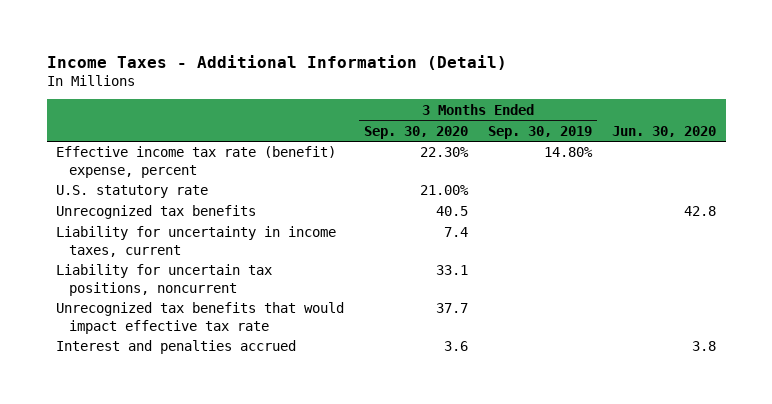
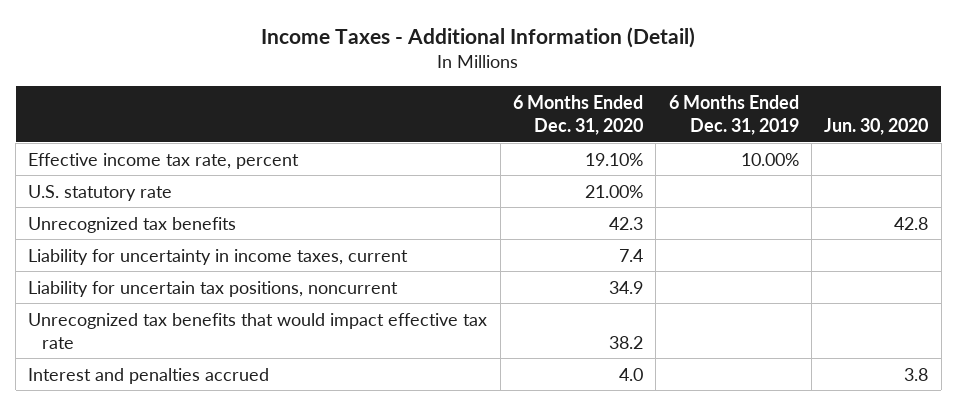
- | 3 Months Ended Sep. 30, 2020 | 3 Months Ended Sep. 30, 2019 | Jun. 30, 2020
+ | 6 Months Ended Dec. 31, 2020 | 6 Months Ended Dec. 31, 2019 | Jun. 30, 2020
- Effective income tax rate (benefit) expense, percent | 22.30% | 14.80% |
+ Effective income tax rate, percent | 19.10% | 10.00% |

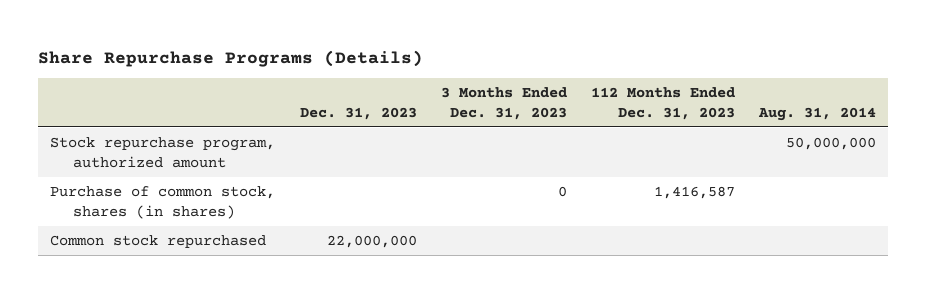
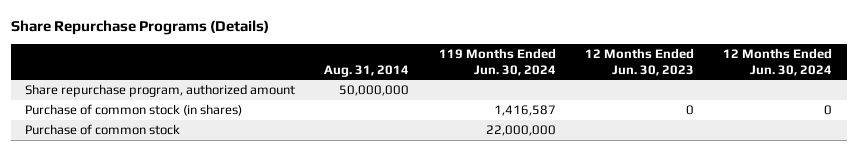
- | Dec. 31, 2023 | 3 Months Ended Dec. 31, 2023 | 112 Months Ended Dec. 31, 2023 | Aug. 31, 2014
+ | Aug. 31, 2014 | 119 Months Ended Jun. 30, 2024 | 12 Months Ended Jun. 30, 2023 | 12 Months Ended Jun. 30, 2024
- Stock repurchase program, authorized amount | | | | 50,000,000
- Purchase of common stock, shares (in shares) | | 0 | 1,416,587 |
- Common stock repurchased | 22,000,000 | | |
+ Share repurchase program, authorized amount | 50,000,000 | | |
+ Purchase of common stock (in shares) | | 1,416,587 | 0 | 0
+ Purchase of common stock | | 22,000,000 | |

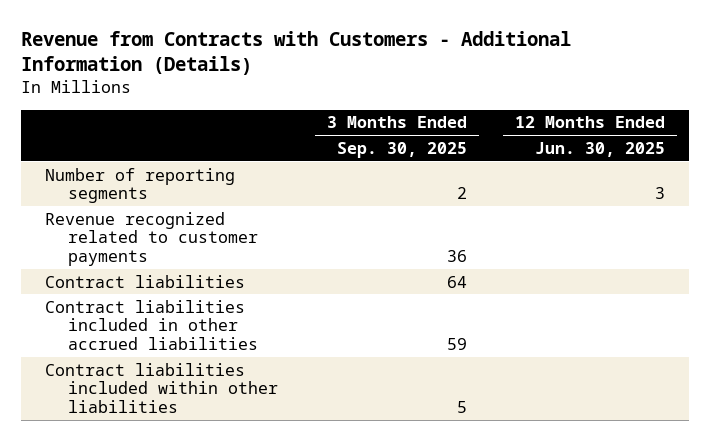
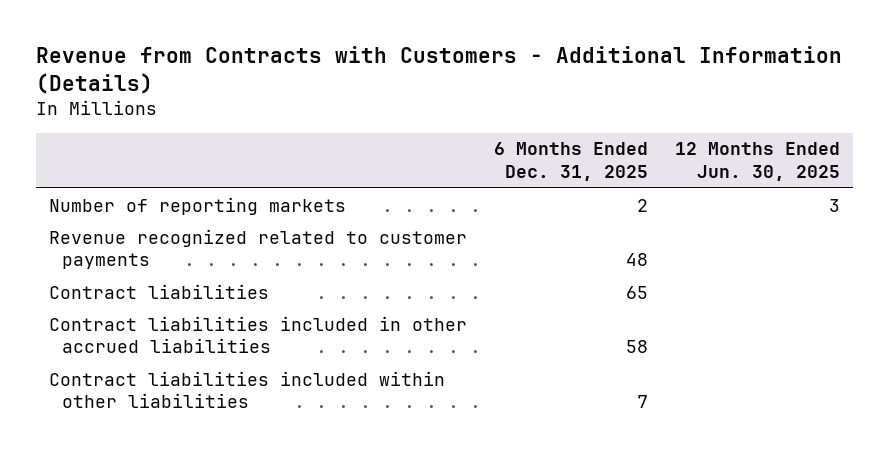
- | 3 Months Ended Sep. 30, 2025 | 12 Months Ended Jun. 30, 2025
+ | 6 Months Ended Dec. 31, 2025 | 12 Months Ended Jun. 30, 2025
- Number of reporting segments | 2 | 3
+ Number of reporting markets | 2 | 3

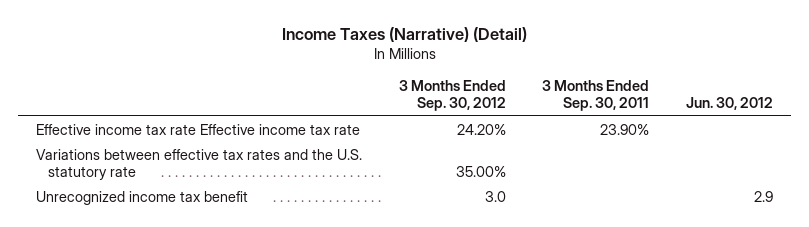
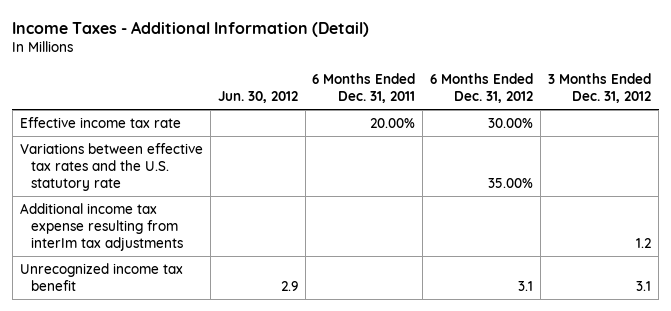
- Income Taxes (Narrative) (Detail)
+ Income Taxes - Additional Information (Detail)
- | 3 Months Ended Sep. 30, 2012 | 3 Months Ended Sep. 30, 2011 | Jun. 30, 2012
+ | Jun. 30, 2012 | 6 Months Ended Dec. 31, 2011 | 6 Months Ended Dec. 31, 2012 | 3 Months Ended Dec. 31, 2012
- Effective income tax rate Effective income tax rate | 24.20% | 23.90% |
+ Effective income tax rate | | 20.00% | 30.00% |
+ Additional income tax expense resulting from interIm tax adjustments | | | | 1.2

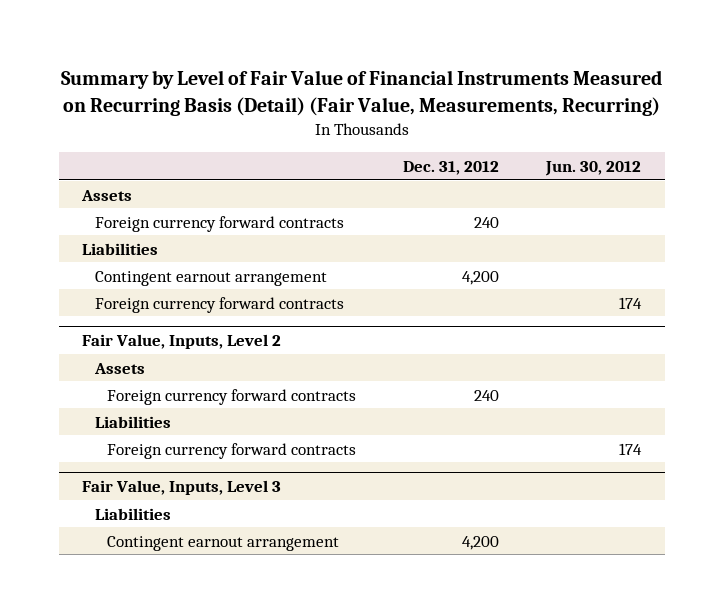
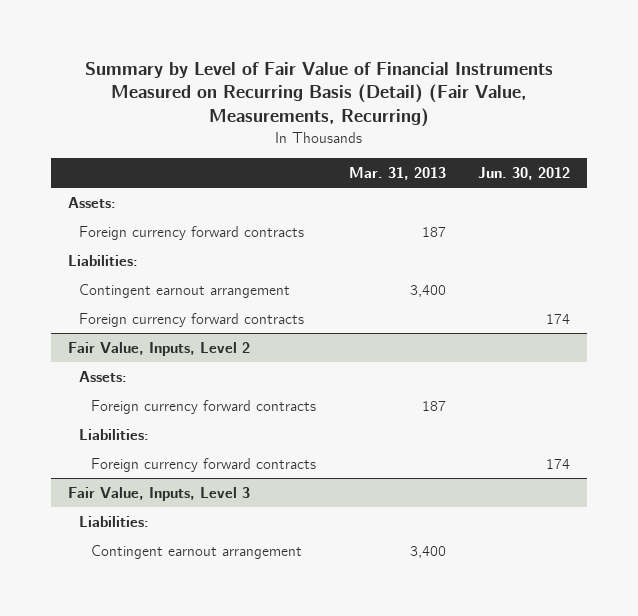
- | Dec. 31, 2012 | Jun. 30, 2012
+ | Mar. 31, 2013 | Jun. 30, 2012
- Assets
+ Assets:
- Liabilities
+ Liabilities:
@ Fair Value, Inputs, Level 2
- Assets
+ Assets:
- Liabilities
+ Liabilities:
@ Fair Value, Inputs, Level 3
- Liabilities
+ Liabilities:

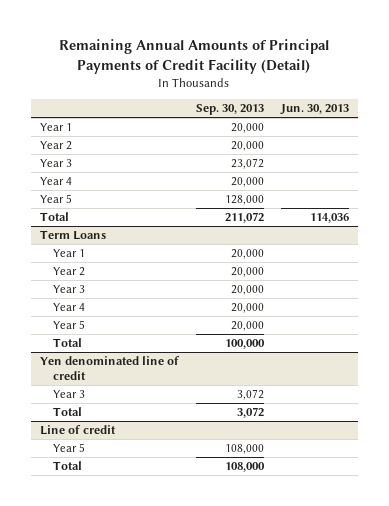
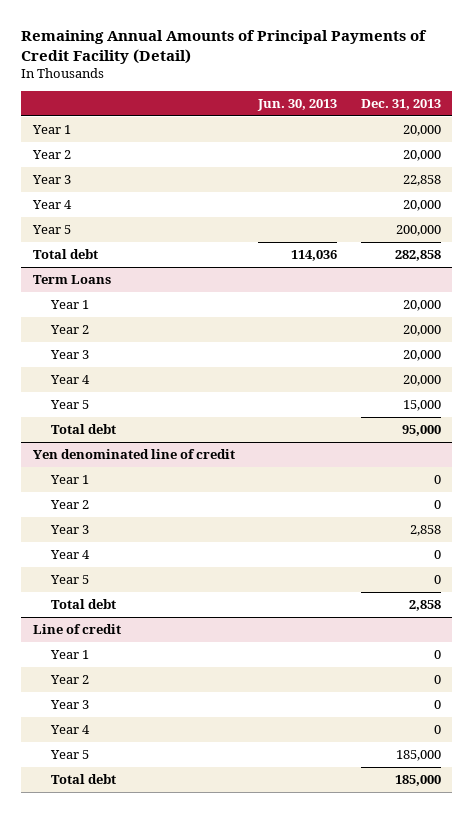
- | Sep. 30, 2013 | Jun. 30, 2013
+ | Jun. 30, 2013 | Dec. 31, 2013
- Total | 211,072 | 114,036
+ Total debt | 114,036 | 282,858
@ Term Loans
- Total | 100,000 |
+ Total debt | | 95,000
@ Yen denominated line of credit
+ Year 1 | | 0
+ Year 2 | | 0
- Total | 3,072 |
+ Year 4 | | 0
+ Year 5 | | 0
+ Total debt | | 2,858
@ Line of credit
+ Year 1 | | 0
+ Year 2 | | 0
+ Year 3 | | 0
+ Year 4 | | 0
- Total | 108,000 |
+ Total debt | | 185,000

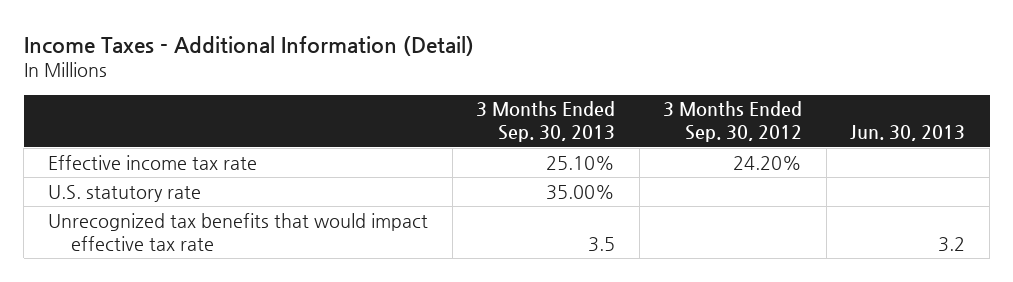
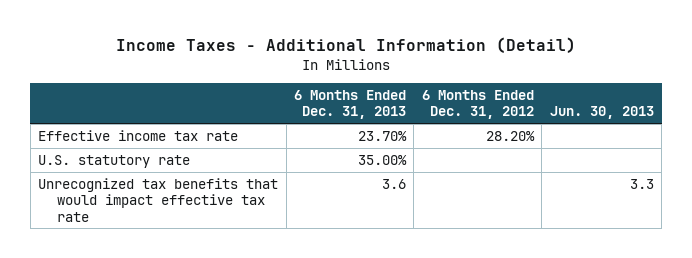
- | 3 Months Ended Sep. 30, 2013 | 3 Months Ended Sep. 30, 2012 | Jun. 30, 2013
+ | 6 Months Ended Dec. 31, 2013 | 6 Months Ended Dec. 31, 2012 | Jun. 30, 2013
- Unrecognized tax benefits that would impact effective tax rate | 3.5 | | 3.2
+ Unrecognized tax benefits that would impact effective tax rate | 3.6 | | 3.3

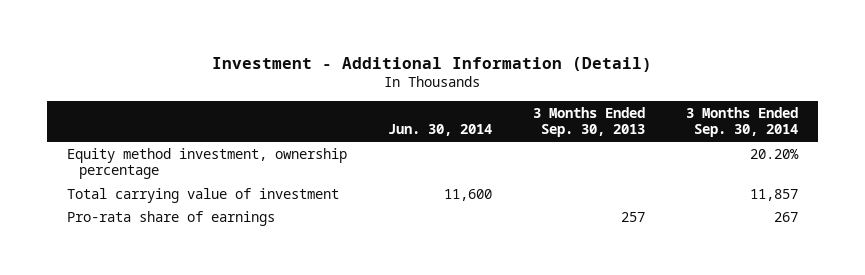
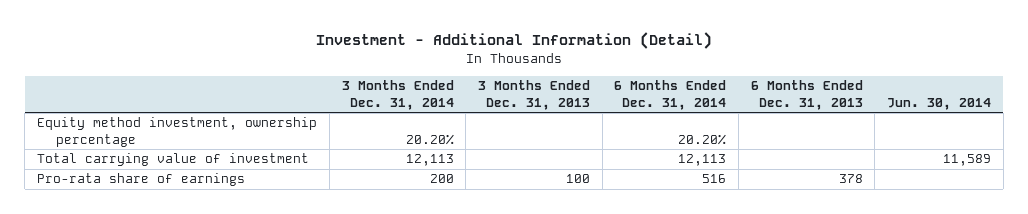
- | Jun. 30, 2014 | 3 Months Ended Sep. 30, 2013 | 3 Months Ended Sep. 30, 2014
+ | 3 Months Ended Dec. 31, 2014 | 3 Months Ended Dec. 31, 2013 | 6 Months Ended Dec. 31, 2014 | 6 Months Ended Dec. 31, 2013 | Jun. 30, 2014
- Total carrying value of investment | 11,600 | | 11,857
+ Total carrying value of investment | 12,113 | | 12,113 | | 11,589

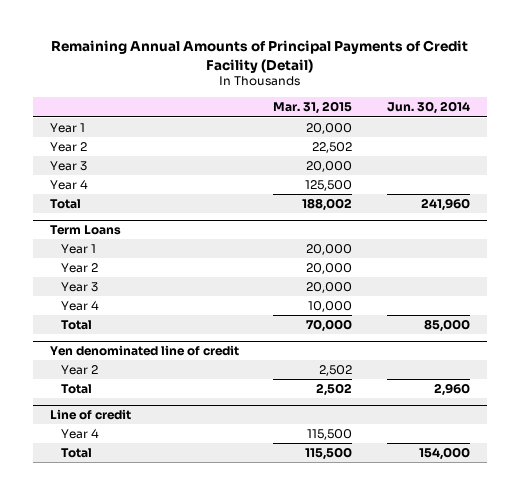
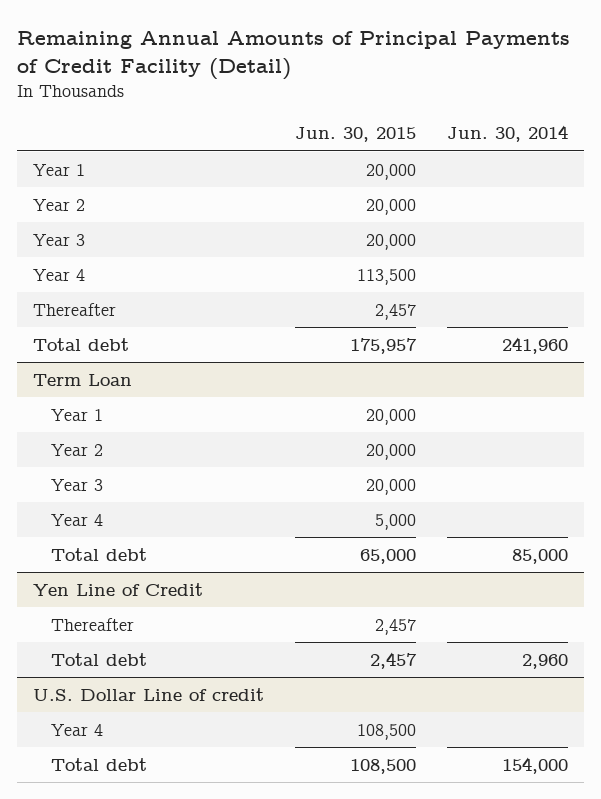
- | Mar. 31, 2015 | Jun. 30, 2014
+ | Jun. 30, 2015 | Jun. 30, 2014
- Total | 188,002 | 241,960
- Term Loans
+ Thereafter | 2,457 |
+ Total debt | 175,957 | 241,960
+ Term Loan
- Total | 70,000 | 85,000
- Yen denominated line of credit
- Year 2 | 2,502 |
- Total | 2,502 | 2,960
- Line of credit
+ Total debt | 65,000 | 85,000
+ Yen Line of Credit
+ Thereafter | 2,457 |
+ Total debt | 2,457 | 2,960
+ U.S. Dollar Line of credit
- Total | 115,500 | 154,000
+ Total debt | 108,500 | 154,000

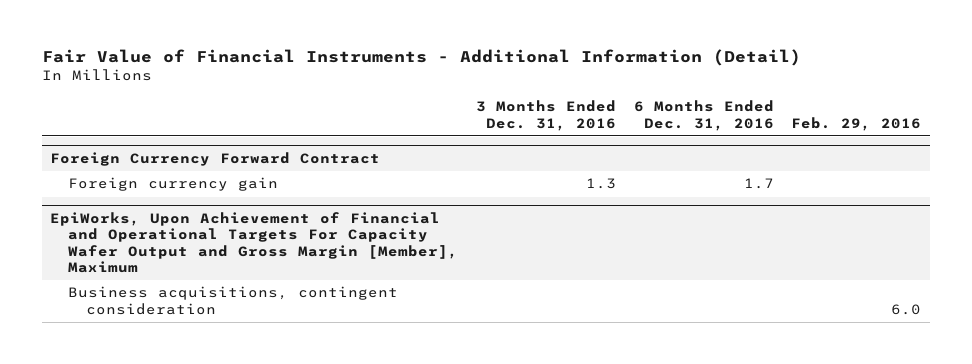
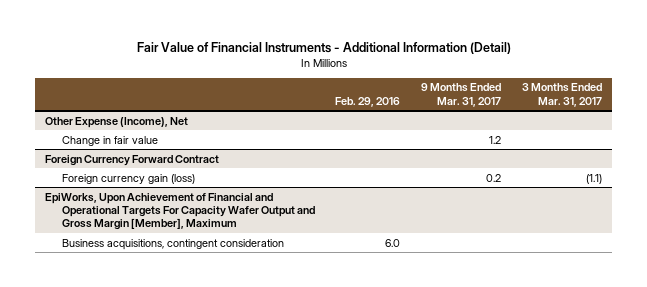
- | 3 Months Ended Dec. 31, 2016 | 6 Months Ended Dec. 31, 2016 | Feb. 29, 2016
+ | Feb. 29, 2016 | 9 Months Ended Mar. 31, 2017 | 3 Months Ended Mar. 31, 2017
+ Other Expense (Income), Net
+ Change in fair value | | 1.2 |
@ Foreign Currency Forward Contract
- Foreign currency gain | 1.3 | 1.7 |
+ Foreign currency gain (loss) | | 0.2 | (1.1)

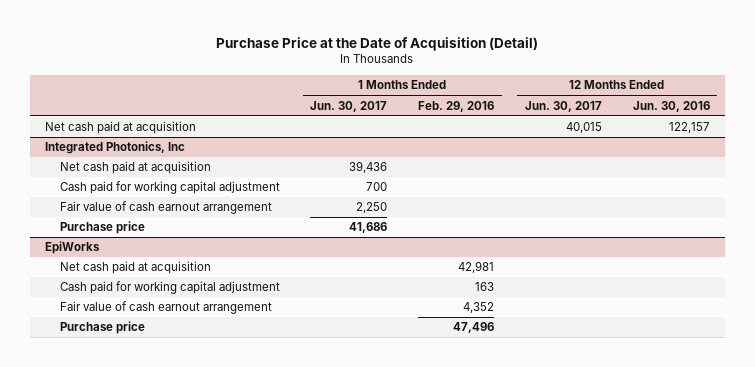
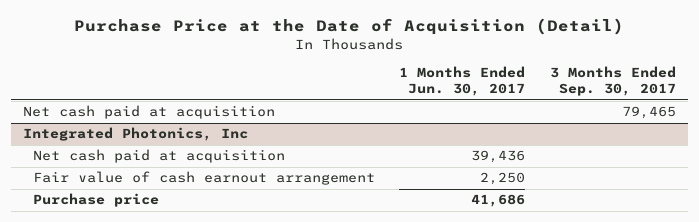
- | 1 Months Ended Jun. 30, 2017 | 1 Months Ended Feb. 29, 2016 | 12 Months Ended Jun. 30, 2017 | 12 Months Ended Jun. 30, 2016
+ | 1 Months Ended Jun. 30, 2017 | 3 Months Ended Sep. 30, 2017
@ Integrated Photonics, Inc
- Cash paid for working capital adjustment | 700 | | |
- EpiWorks
- Net cash paid at acquisition | | 42,981 | |
- Cash paid for working capital adjustment | | 163 | |
- Fair value of cash earnout arrangement | | 4,352 | |
- Purchase price | | 47,496 | |

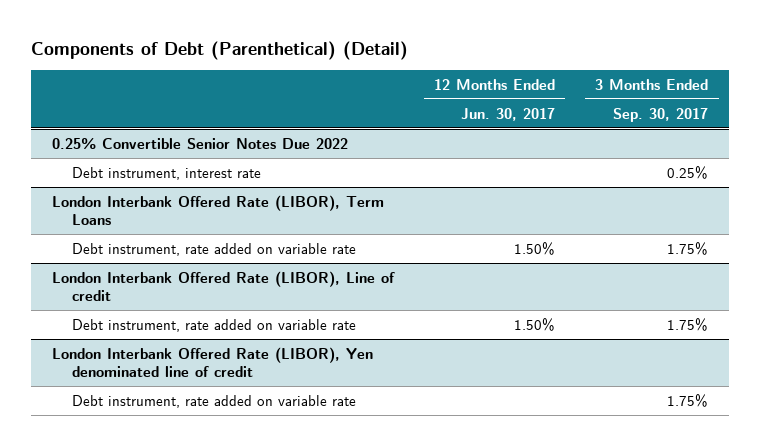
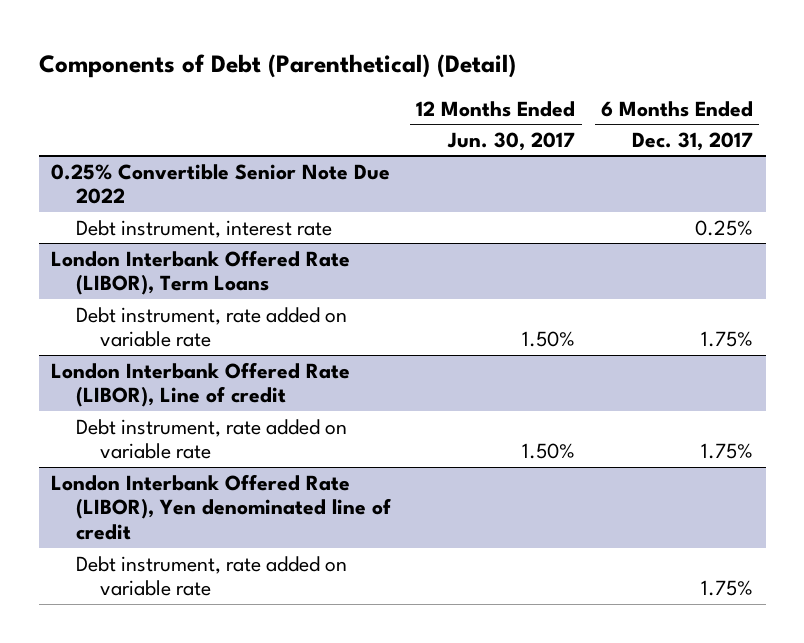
- | 12 Months Ended Jun. 30, 2017 | 3 Months Ended Sep. 30, 2017
+ | 12 Months Ended Jun. 30, 2017 | 6 Months Ended Dec. 31, 2017
- 0.25% Convertible Senior Notes Due 2022
+ 0.25% Convertible Senior Note Due 2022

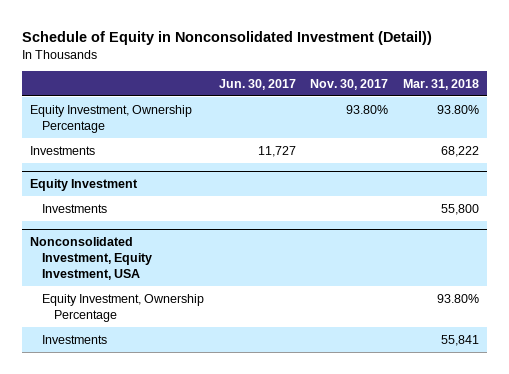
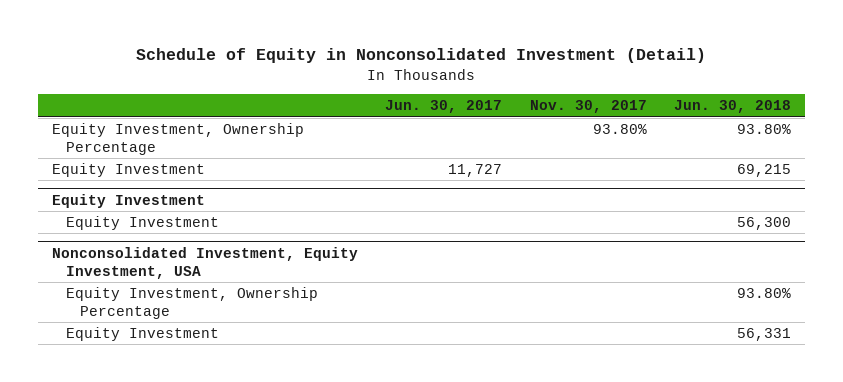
- Schedule of Equity in Nonconsolidated Investment (Detail))
+ Schedule of Equity in Nonconsolidated Investment (Detail)
- | Jun. 30, 2017 | Nov. 30, 2017 | Mar. 31, 2018
+ | Jun. 30, 2017 | Nov. 30, 2017 | Jun. 30, 2018
- Investments | 11,727 | | 68,222
+ Equity Investment | 11,727 | | 69,215
@ Equity Investment
- Investments | | | 55,800
+ Equity Investment | | | 56,300
@ Nonconsolidated Investment, Equity Investment, USA
- Investments | | | 55,841
+ Equity Investment | | | 56,331

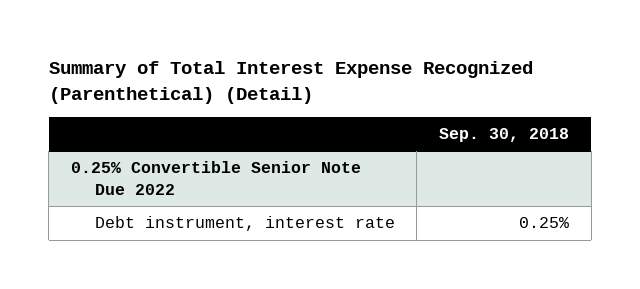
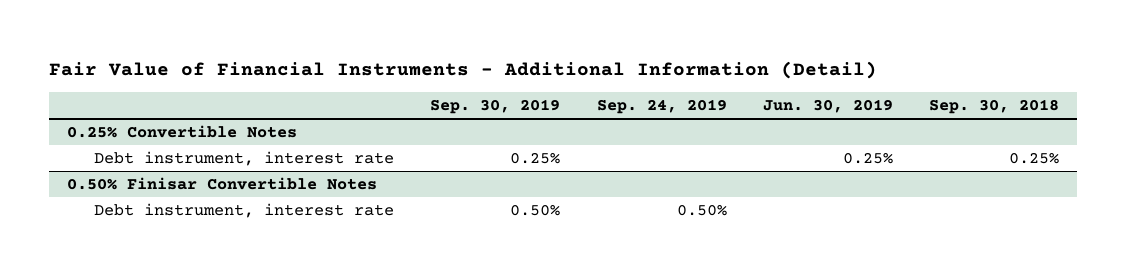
- Summary of Total Interest Expense Recognized (Parenthetical) (Detail)
+ Fair Value of Financial Instruments - Additional Information (Detail)
- | Sep. 30, 2018
+ | Sep. 30, 2019 | Sep. 24, 2019 | Jun. 30, 2019 | Sep. 30, 2018
- 0.25% Convertible Senior Note Due 2022
+ 0.25% Convertible Notes
+ 0.50% Finisar Convertible Notes
+ Debt instrument, interest rate | 0.50% | 0.50% | |

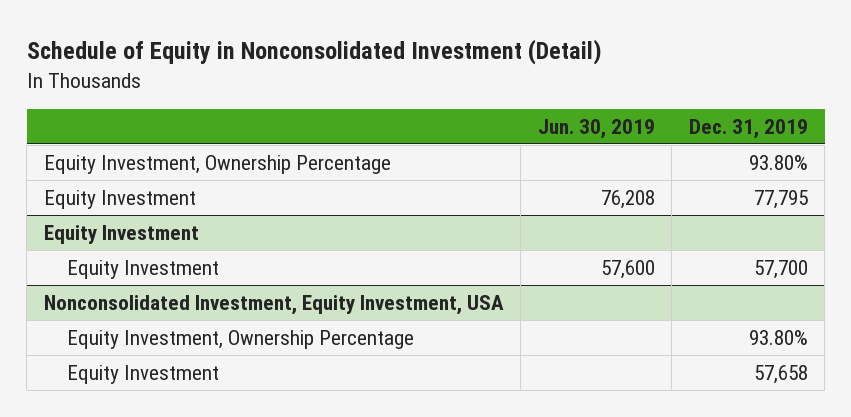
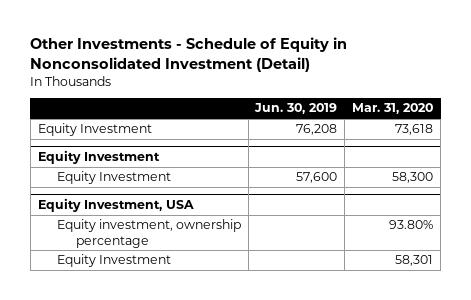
- Schedule of Equity in Nonconsolidated Investment (Detail)
+ Other Investments - Schedule of Equity in Nonconsolidated Investment (Detail)
- | Jun. 30, 2019 | Dec. 31, 2019
+ | Jun. 30, 2019 | Mar. 31, 2020
- Equity Investment, Ownership Percentage | | 93.80%
- Nonconsolidated Investment, Equity Investment, USA
- Equity Investment, Ownership Percentage | | 93.80%
+ Equity Investment, USA
+ Equity investment, ownership percentage | | 93.80%

